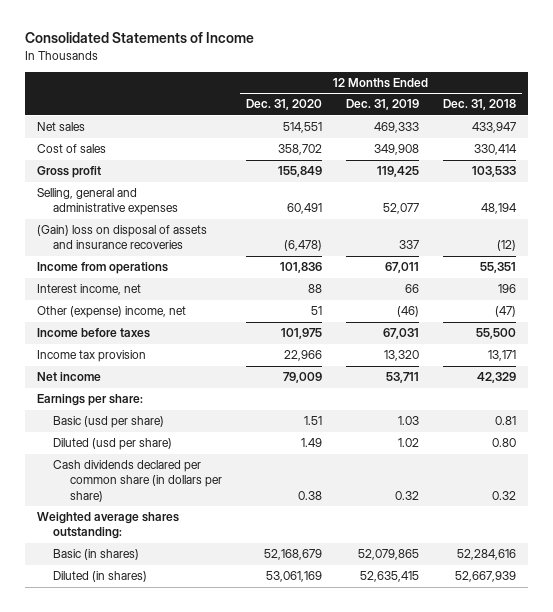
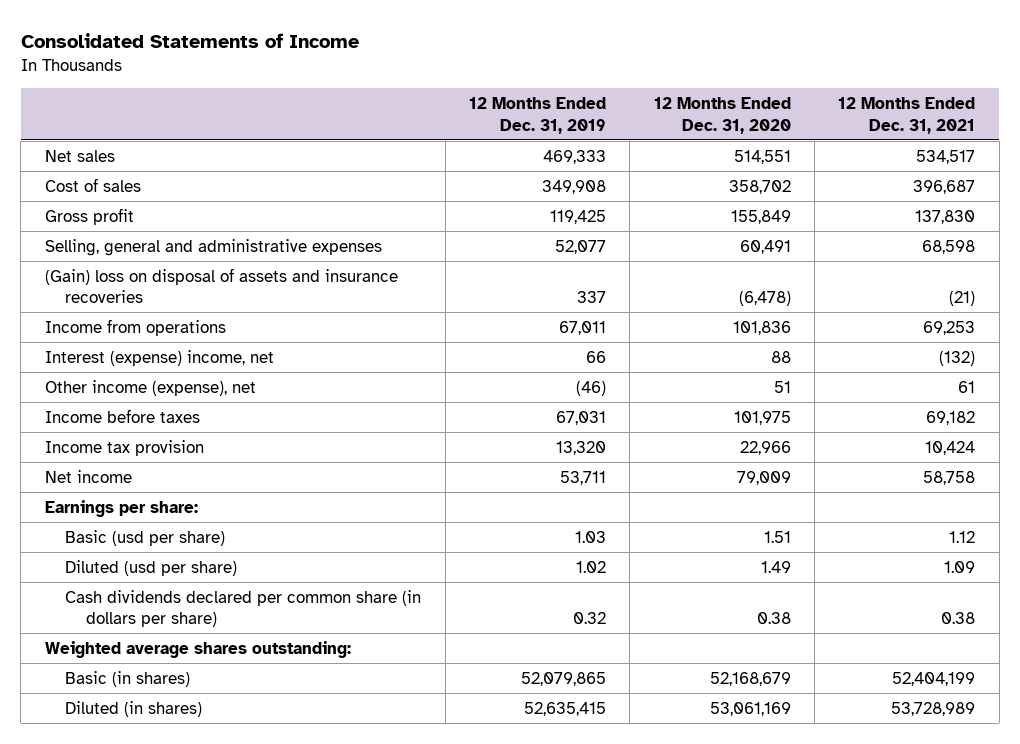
- | 12 Months Ended Dec. 31, 2020 | 12 Months Ended Dec. 31, 2019 | 12 Months Ended Dec. 31, 2018
+ | 12 Months Ended Dec. 31, 2019 | 12 Months Ended Dec. 31, 2020 | 12 Months Ended Dec. 31, 2021
- Interest income, net | 88 | 66 | 196
- Other (expense) income, net | 51 | (46) | (47)
+ Interest (expense) income, net | 66 | 88 | (132)
+ Other income (expense), net | (46) | 51 | 61

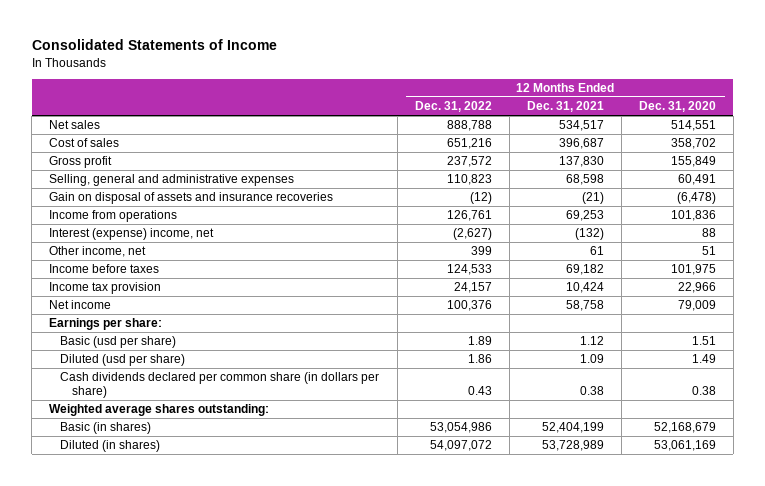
- | 12 Months Ended Dec. 31, 2019 | 12 Months Ended Dec. 31, 2020 | 12 Months Ended Dec. 31, 2021
+ | 12 Months Ended Dec. 31, 2022 | 12 Months Ended Dec. 31, 2021 | 12 Months Ended Dec. 31, 2020
- (Gain) loss on disposal of assets and insurance recoveries | 337 | (6,478) | (21)
+ Gain on disposal of assets and insurance recoveries | (12) | (21) | (6,478)
- Other income (expense), net | (46) | 51 | 61
+ Other income, net | 399 | 61 | 51

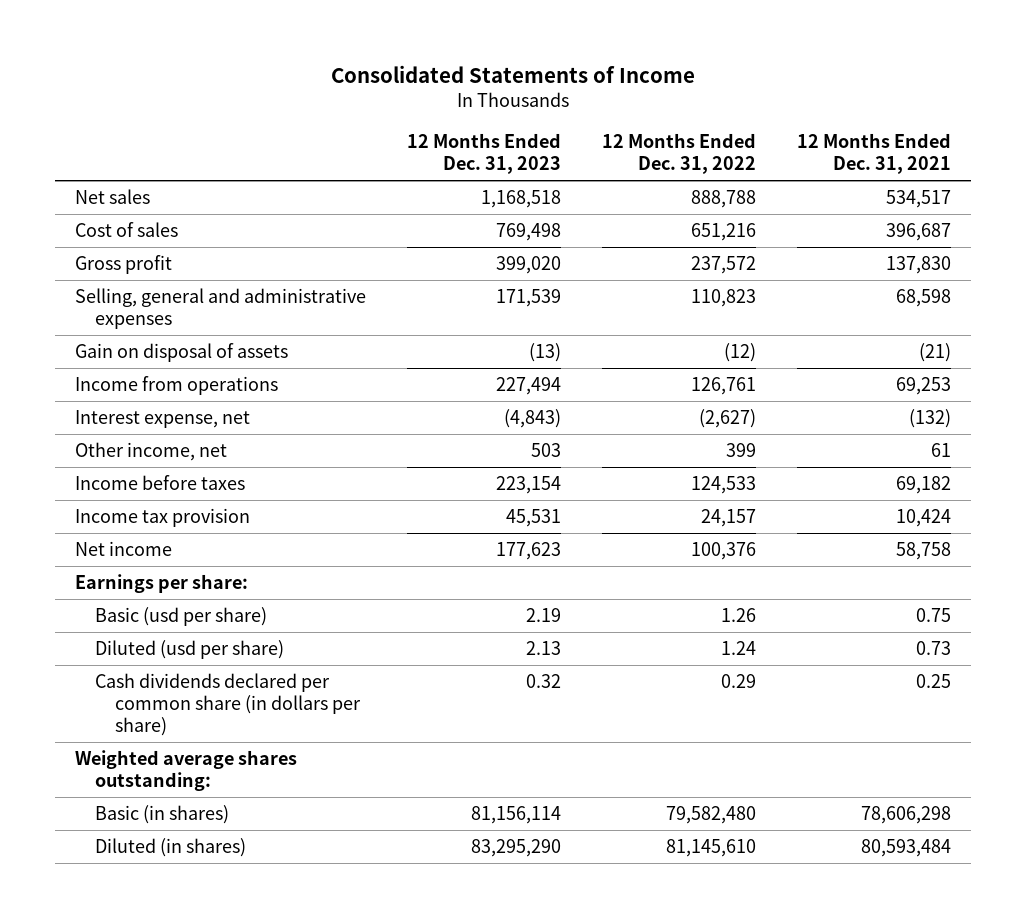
- | 12 Months Ended Dec. 31, 2022 | 12 Months Ended Dec. 31, 2021 | 12 Months Ended Dec. 31, 2020
+ | 12 Months Ended Dec. 31, 2023 | 12 Months Ended Dec. 31, 2022 | 12 Months Ended Dec. 31, 2021
- Gain on disposal of assets and insurance recoveries | (12) | (21) | (6,478)
+ Gain on disposal of assets | (13) | (12) | (21)
- Interest (expense) income, net | (2,627) | (132) | 88
+ Interest expense, net | (4,843) | (2,627) | (132)
- Basic (usd per share) | 1.89 | 1.12 | 1.51
- Diluted (usd per share) | 1.86 | 1.09 | 1.49
- Cash dividends declared per common share (in dollars per share) | 0.43 | 0.38 | 0.38
+ Basic (usd per share) | 2.19 | 1.26 | 0.75
+ Diluted (usd per share) | 2.13 | 1.24 | 0.73
+ Cash dividends declared per common share (in dollars per share) | 0.32 | 0.29 | 0.25
- Basic (in shares) | 53,054,986 | 52,404,199 | 52,168,679
- Diluted (in shares) | 54,097,072 | 53,728,989 | 53,061,169
+ Basic (in shares) | 81,156,114 | 79,582,480 | 78,606,298
+ Diluted (in shares) | 83,295,290 | 81,145,610 | 80,593,484

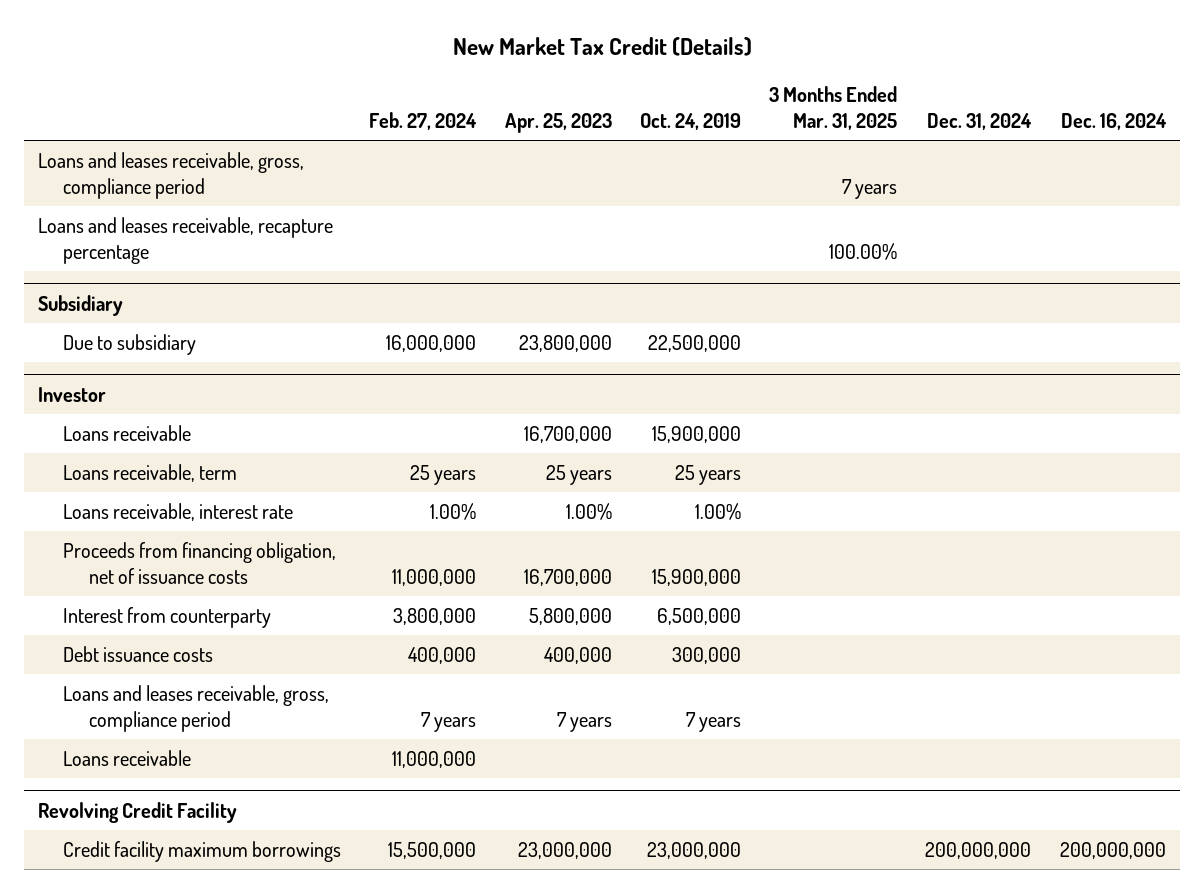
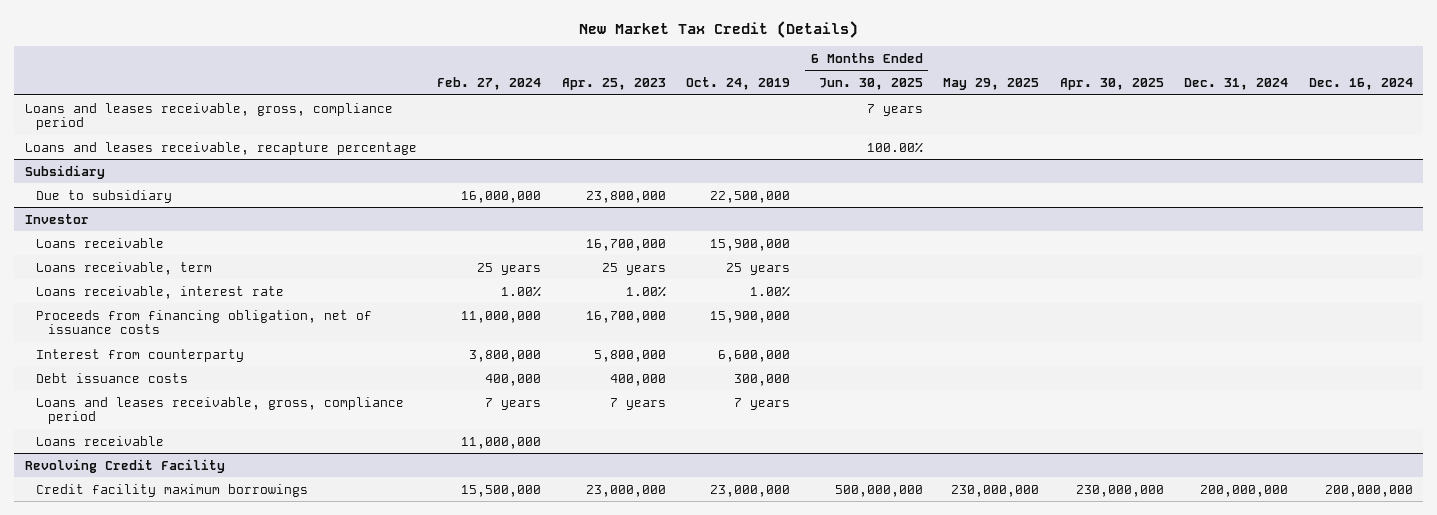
- | Feb. 27, 2024 | Apr. 25, 2023 | Oct. 24, 2019 | 3 Months Ended Mar. 31, 2025 | Dec. 31, 2024 | Dec. 16, 2024
+ | Feb. 27, 2024 | Apr. 25, 2023 | Oct. 24, 2019 | 6 Months Ended Jun. 30, 2025 | May 29, 2025 | Apr. 30, 2025 | Dec. 31, 2024 | Dec. 16, 2024
@ Investor
- Interest from counterparty | 3,800,000 | 5,800,000 | 6,500,000 | | |
+ Interest from counterparty | 3,800,000 | 5,800,000 | 6,600,000 | | | | |

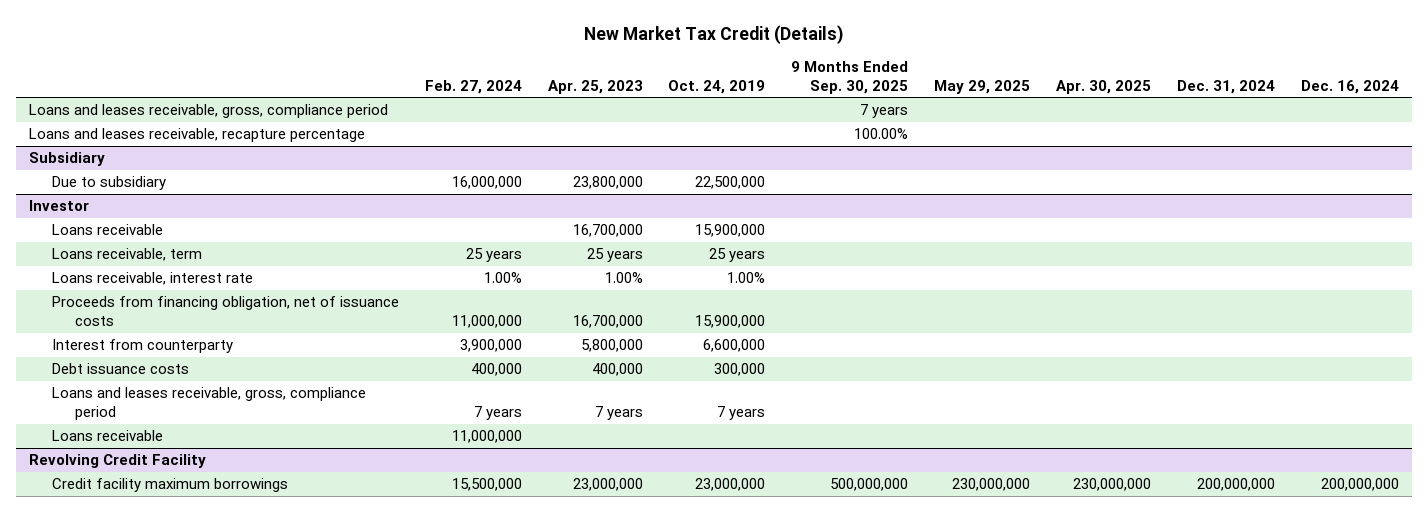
- | Feb. 27, 2024 | Apr. 25, 2023 | Oct. 24, 2019 | 6 Months Ended Jun. 30, 2025 | May 29, 2025 | Apr. 30, 2025 | Dec. 31, 2024 | Dec. 16, 2024
+ | Feb. 27, 2024 | Apr. 25, 2023 | Oct. 24, 2019 | 9 Months Ended Sep. 30, 2025 | May 29, 2025 | Apr. 30, 2025 | Dec. 31, 2024 | Dec. 16, 2024
@ Investor
- Interest from counterparty | 3,800,000 | 5,800,000 | 6,600,000 | | | | |
+ Interest from counterparty | 3,900,000 | 5,800,000 | 6,600,000 | | | | |

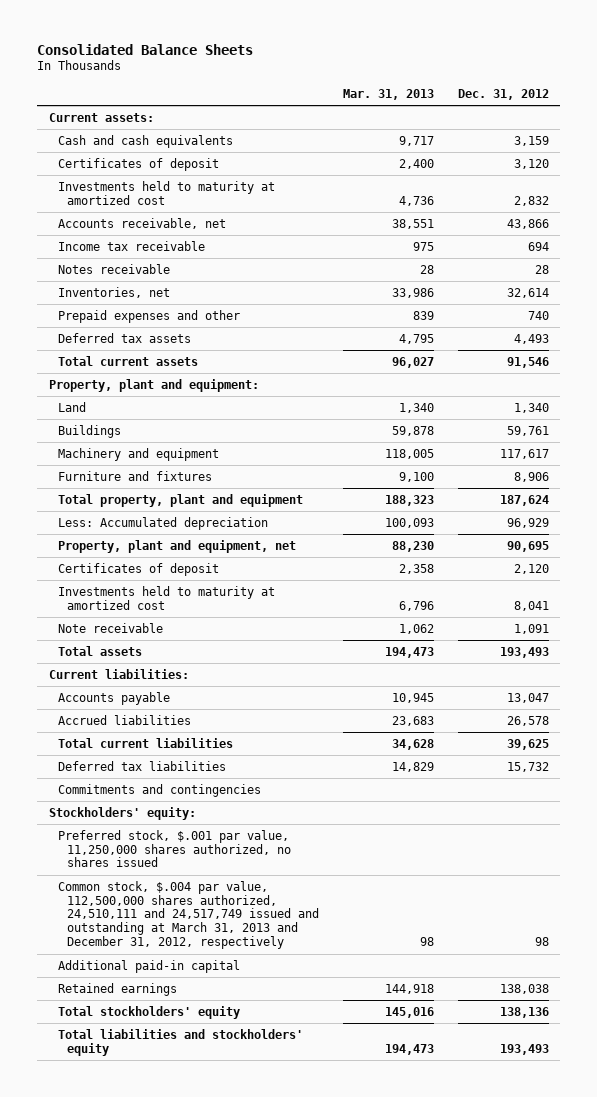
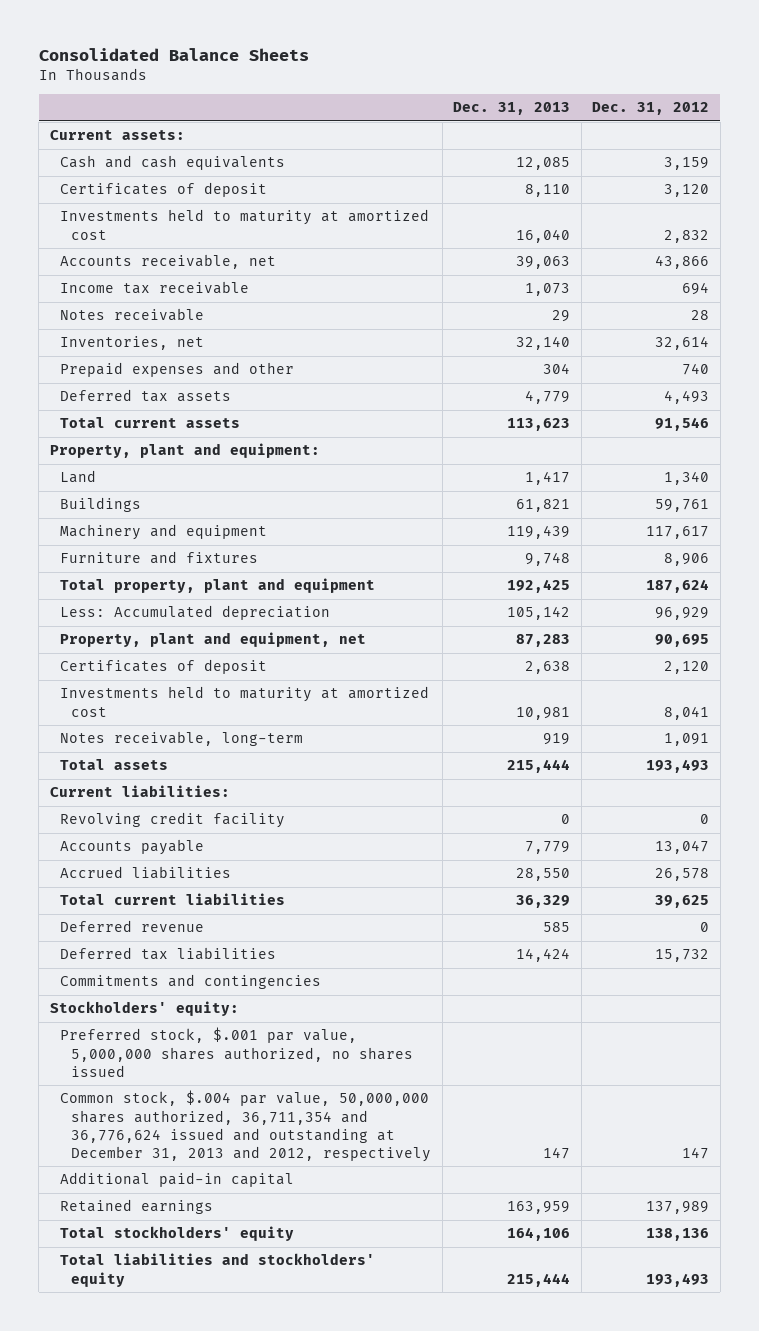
- | Mar. 31, 2013 | Dec. 31, 2012
+ | Dec. 31, 2013 | Dec. 31, 2012
- Note receivable | 1,062 | 1,091
+ Notes receivable, long-term | 919 | 1,091
+ Revolving credit facility | 0 | 0
+ Deferred revenue | 585 | 0
- Preferred stock, $.001 par value, 11,250,000 shares authorized, no shares issued
- Common stock, $.004 par value, 112,500,000 shares authorized, 24,510,111 and 24,517,749 issued and outstanding at March 31, 2013 and December 31, 2012, respectively | 98 | 98
+ Preferred stock, $.001 par value, 5,000,000 shares authorized, no shares issued
+ Common stock, $.004 par value, 50,000,000 shares authorized, 36,711,354 and 36,776,624 issued and outstanding at December 31, 2013 and 2012, respectively | 147 | 147
- Retained earnings | 144,918 | 138,038
+ Retained earnings | 163,959 | 137,989

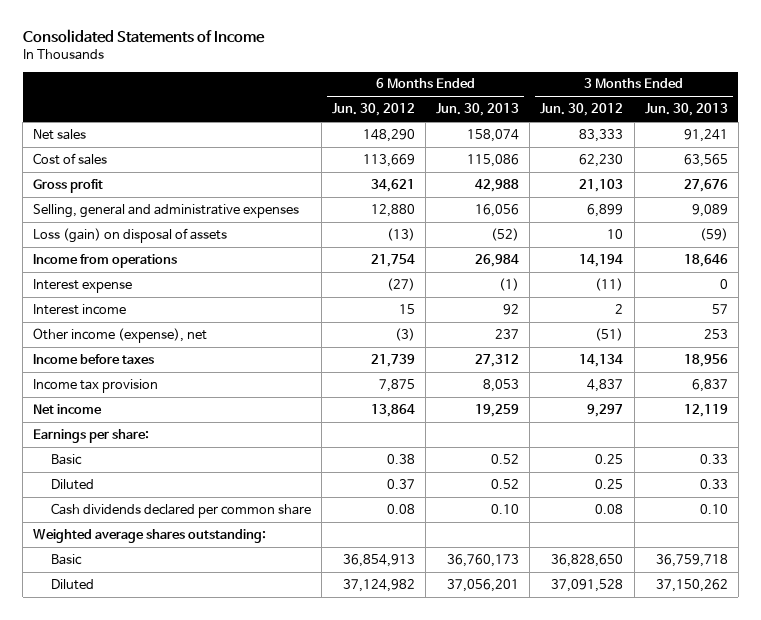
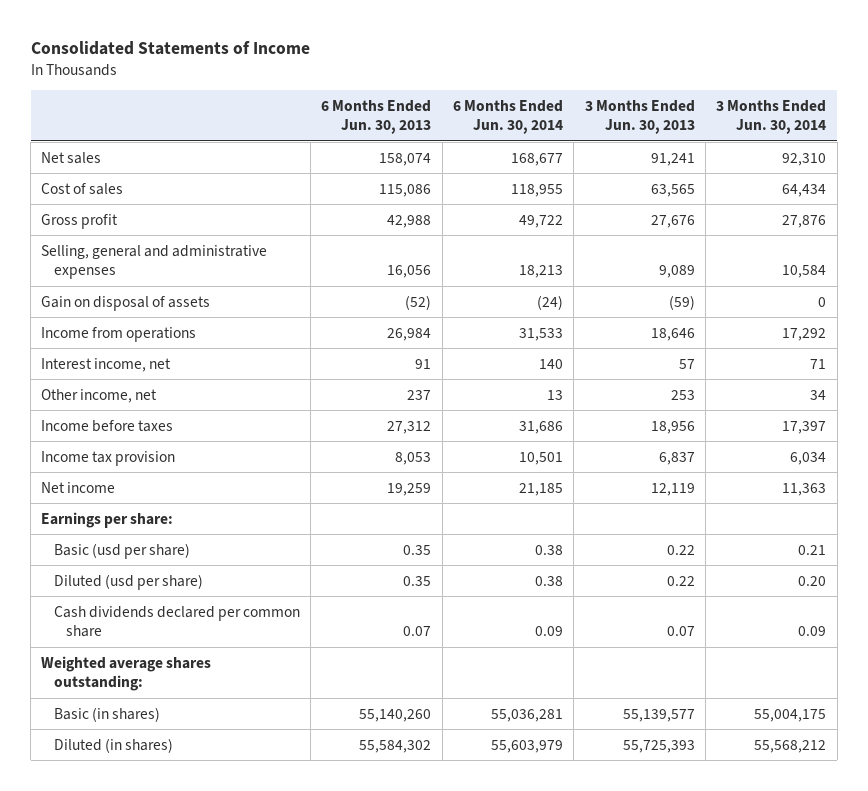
- | 6 Months Ended Jun. 30, 2012 | 6 Months Ended Jun. 30, 2013 | 3 Months Ended Jun. 30, 2012 | 3 Months Ended Jun. 30, 2013
+ | 6 Months Ended Jun. 30, 2013 | 6 Months Ended Jun. 30, 2014 | 3 Months Ended Jun. 30, 2013 | 3 Months Ended Jun. 30, 2014
- Loss (gain) on disposal of assets | (13) | (52) | 10 | (59)
+ Gain on disposal of assets | (52) | (24) | (59) | 0
- Interest expense | (27) | (1) | (11) | 0
- Interest income | 15 | 92 | 2 | 57
- Other income (expense), net | (3) | 237 | (51) | 253
+ Interest income, net | 91 | 140 | 57 | 71
+ Other income, net | 237 | 13 | 253 | 34
- Basic | 0.38 | 0.52 | 0.25 | 0.33
- Diluted | 0.37 | 0.52 | 0.25 | 0.33
- Cash dividends declared per common share | 0.08 | 0.10 | 0.08 | 0.10
+ Basic (usd per share) | 0.35 | 0.38 | 0.22 | 0.21
+ Diluted (usd per share) | 0.35 | 0.38 | 0.22 | 0.20
+ Cash dividends declared per common share | 0.07 | 0.09 | 0.07 | 0.09
- Basic | 36,854,913 | 36,760,173 | 36,828,650 | 36,759,718
- Diluted | 37,124,982 | 37,056,201 | 37,091,528 | 37,150,262
+ Basic (in shares) | 55,140,260 | 55,036,281 | 55,139,577 | 55,004,175
+ Diluted (in shares) | 55,584,302 | 55,603,979 | 55,725,393 | 55,568,212

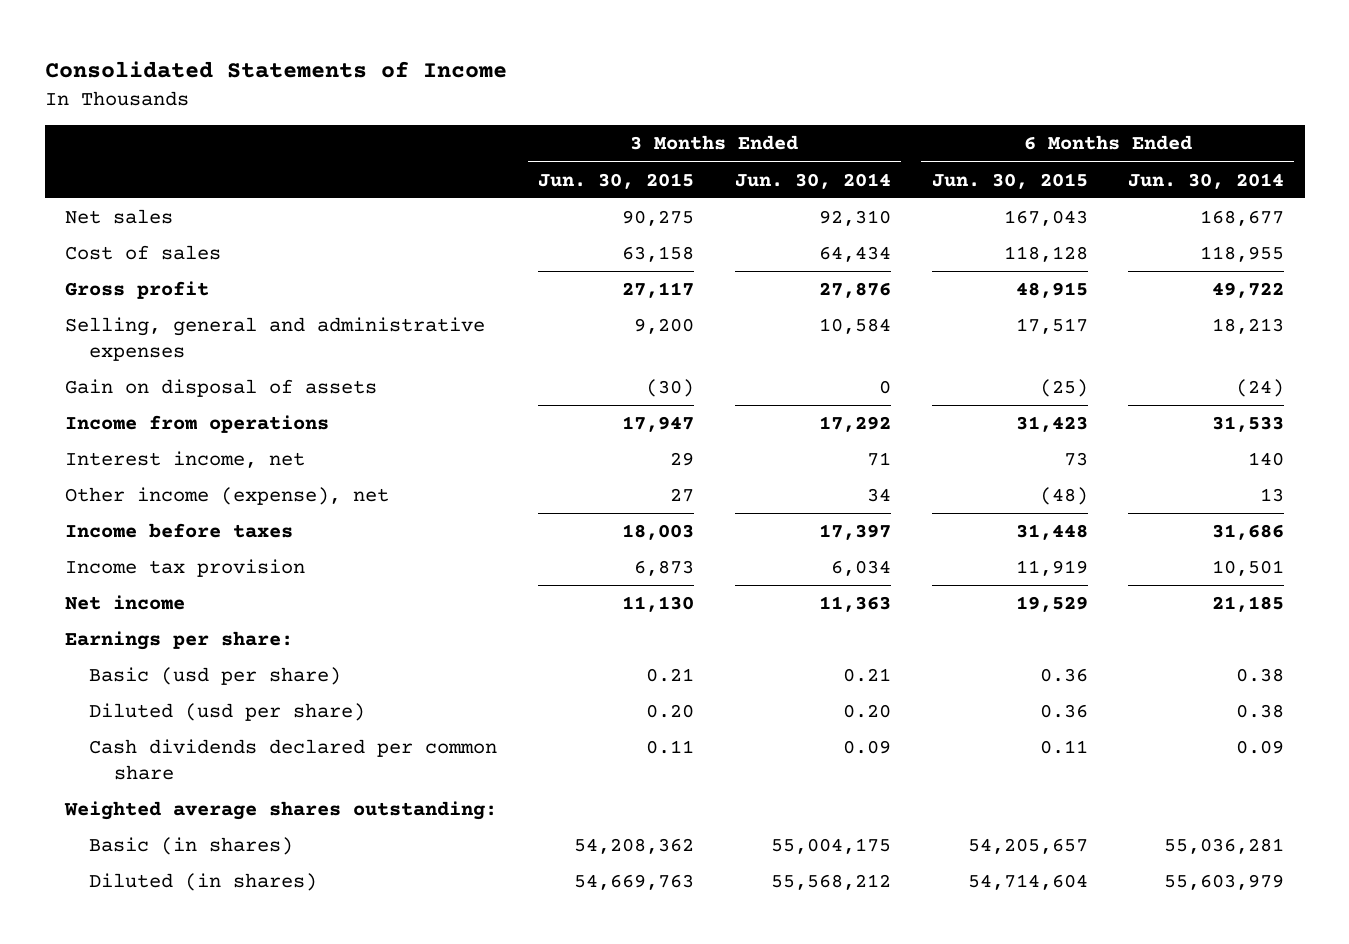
- | 6 Months Ended Jun. 30, 2013 | 6 Months Ended Jun. 30, 2014 | 3 Months Ended Jun. 30, 2013 | 3 Months Ended Jun. 30, 2014
+ | 3 Months Ended Jun. 30, 2015 | 3 Months Ended Jun. 30, 2014 | 6 Months Ended Jun. 30, 2015 | 6 Months Ended Jun. 30, 2014
- Other income, net | 237 | 13 | 253 | 34
+ Other income (expense), net | 27 | 34 | (48) | 13

